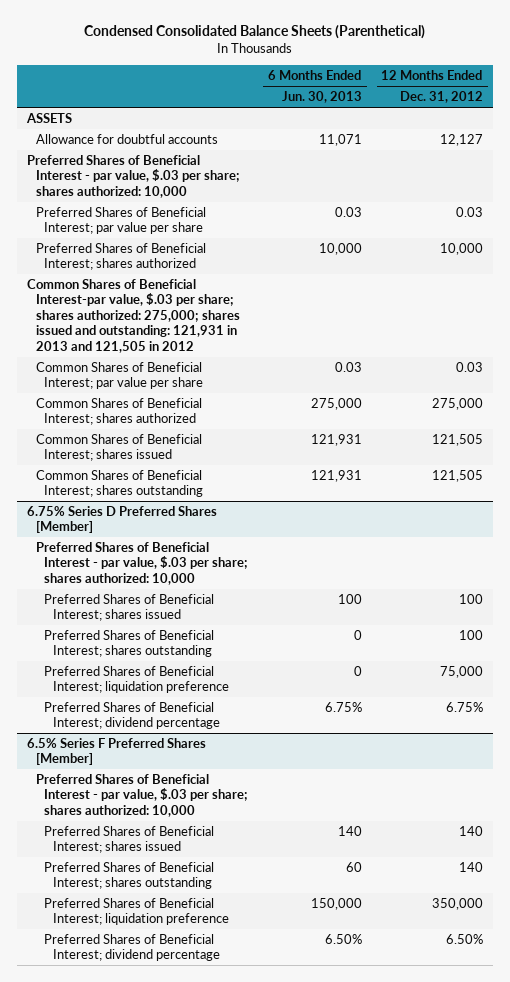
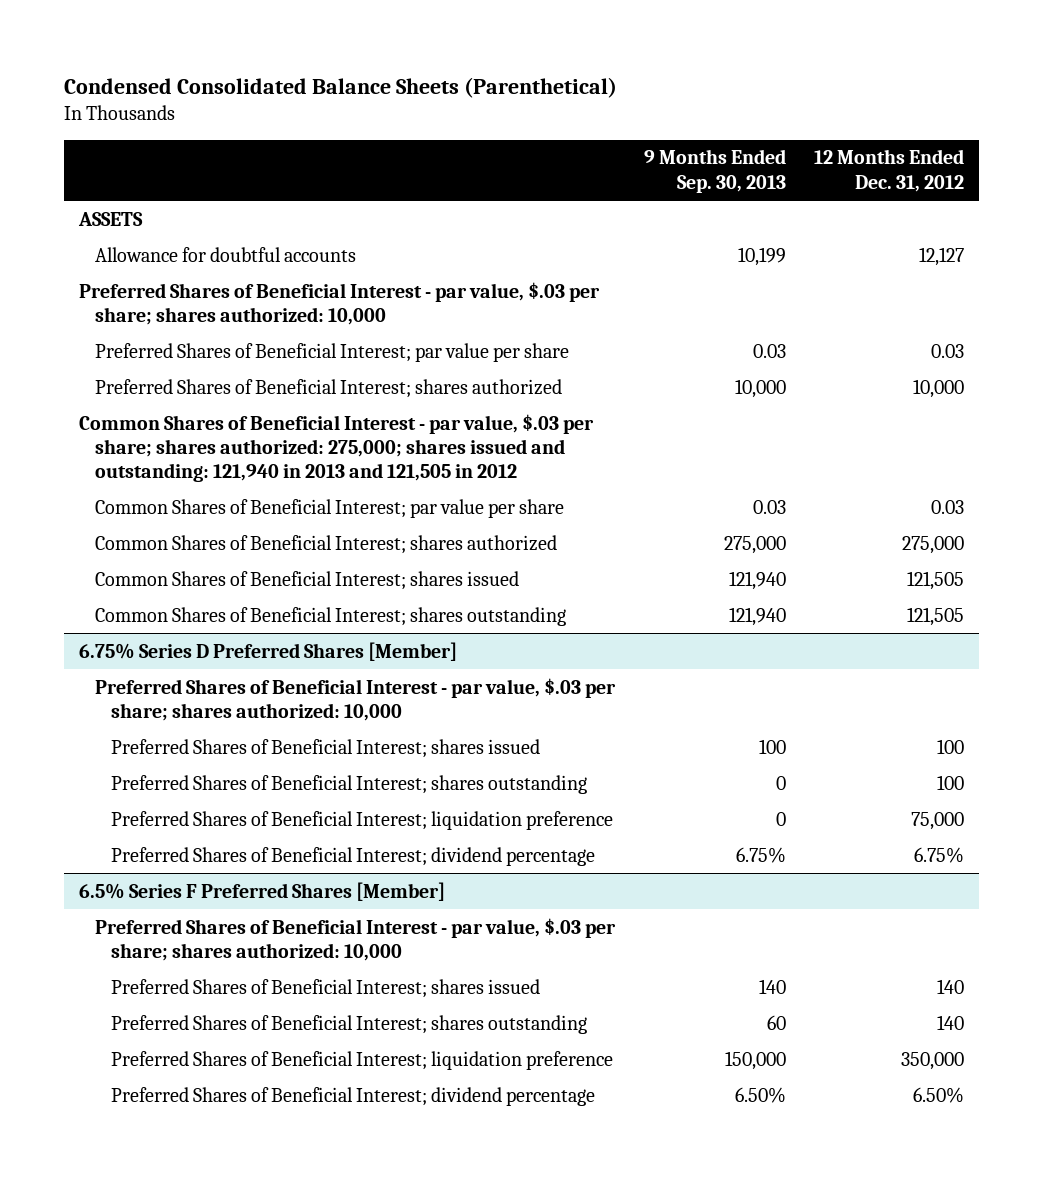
- | 6 Months Ended Jun. 30, 2013 | 12 Months Ended Dec. 31, 2012
+ | 9 Months Ended Sep. 30, 2013 | 12 Months Ended Dec. 31, 2012
- Common Shares of Beneficial Interest-par value, $.03 per share; shares authorized: 275,000; shares issued and outstanding: 121,931 in 2013 and 121,505 in 2012
+ Common Shares of Beneficial Interest - par value, $.03 per share; shares authorized: 275,000; shares issued and outstanding: 121,940 in 2013 and 121,505 in 2012

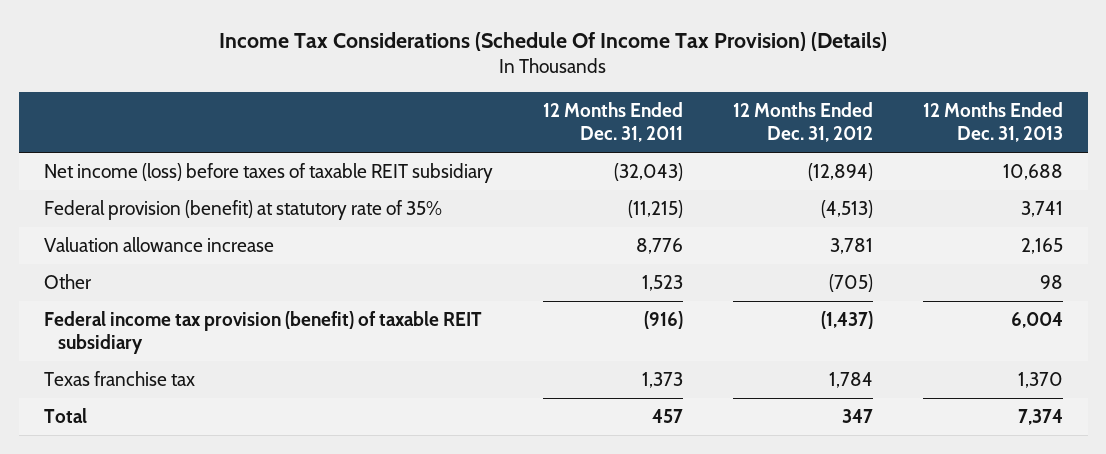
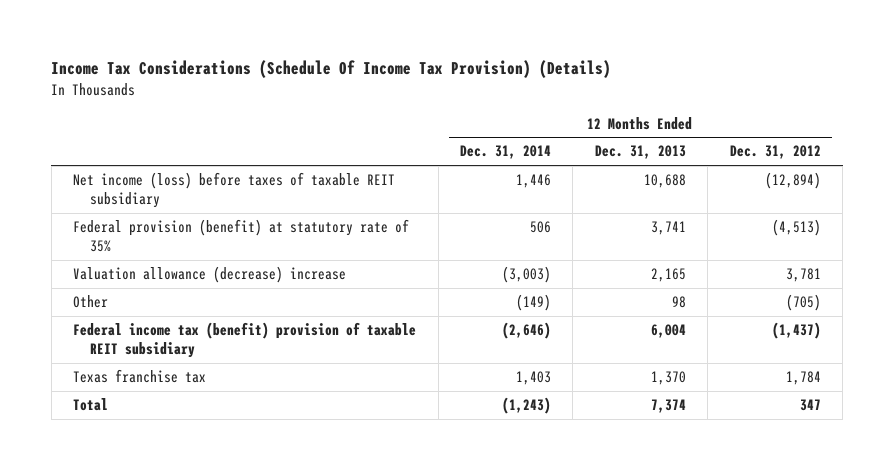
- | 12 Months Ended Dec. 31, 2011 | 12 Months Ended Dec. 31, 2012 | 12 Months Ended Dec. 31, 2013
+ | 12 Months Ended Dec. 31, 2014 | 12 Months Ended Dec. 31, 2013 | 12 Months Ended Dec. 31, 2012
- Valuation allowance increase | 8,776 | 3,781 | 2,165
+ Valuation allowance (decrease) increase | (3,003) | 2,165 | 3,781
- Federal income tax provision (benefit) of taxable REIT subsidiary | (916) | (1,437) | 6,004
+ Federal income tax (benefit) provision of taxable REIT subsidiary | (2,646) | 6,004 | (1,437)

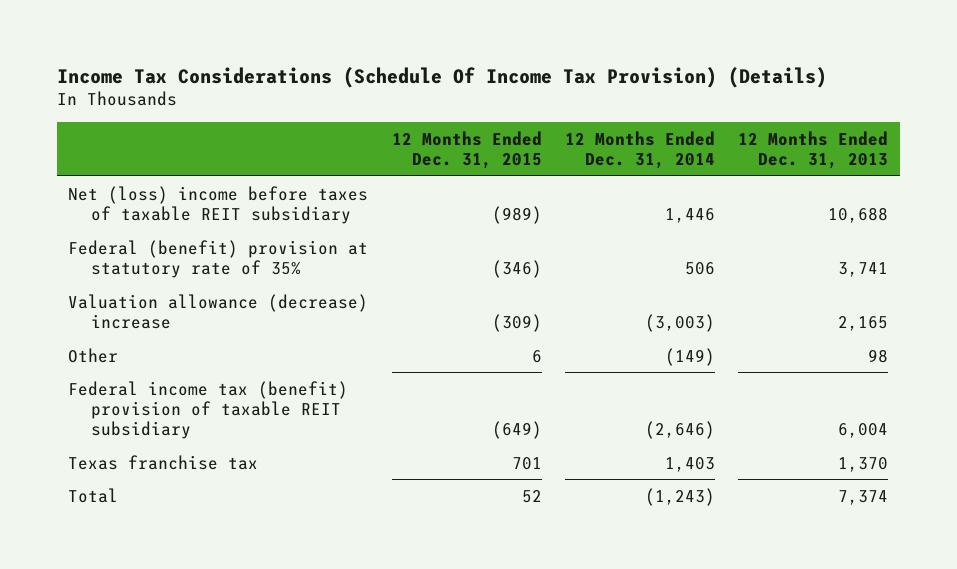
- | 12 Months Ended Dec. 31, 2014 | 12 Months Ended Dec. 31, 2013 | 12 Months Ended Dec. 31, 2012
+ | 12 Months Ended Dec. 31, 2015 | 12 Months Ended Dec. 31, 2014 | 12 Months Ended Dec. 31, 2013
- Net income (loss) before taxes of taxable REIT subsidiary | 1,446 | 10,688 | (12,894)
- Federal provision (benefit) at statutory rate of 35% | 506 | 3,741 | (4,513)
+ Net (loss) income before taxes of taxable REIT subsidiary | (989) | 1,446 | 10,688
+ Federal (benefit) provision at statutory rate of 35% | (346) | 506 | 3,741

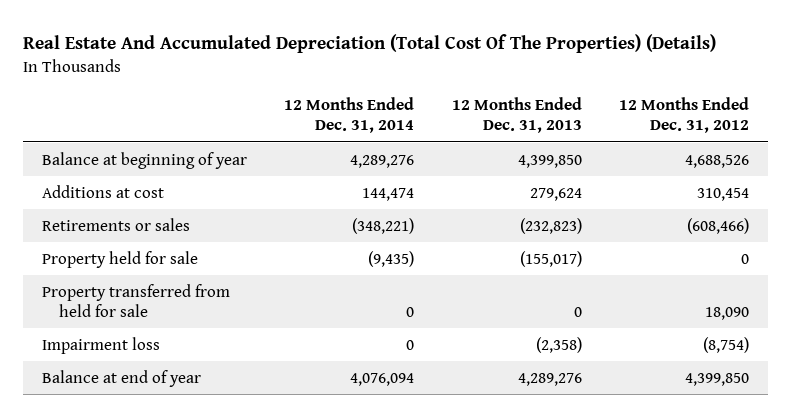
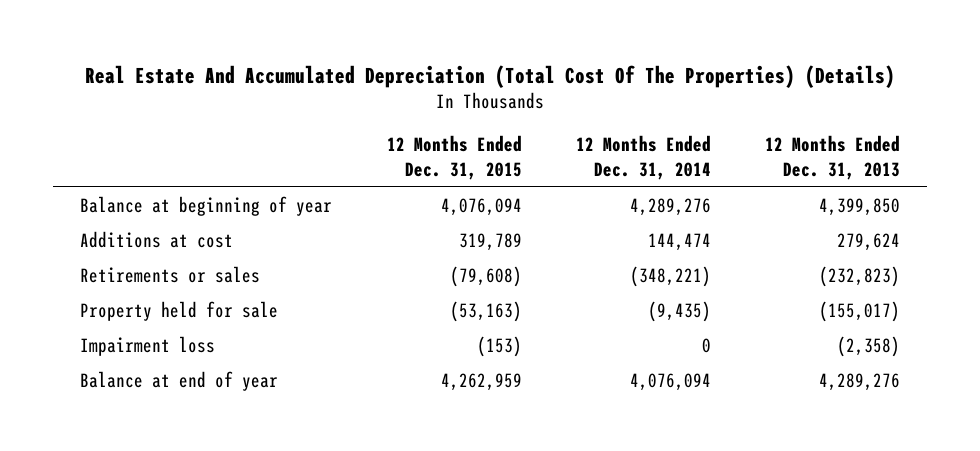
- | 12 Months Ended Dec. 31, 2014 | 12 Months Ended Dec. 31, 2013 | 12 Months Ended Dec. 31, 2012
+ | 12 Months Ended Dec. 31, 2015 | 12 Months Ended Dec. 31, 2014 | 12 Months Ended Dec. 31, 2013
- Property transferred from held for sale | 0 | 0 | 18,090

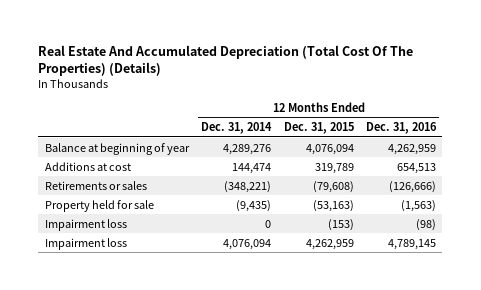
- | 12 Months Ended Dec. 31, 2015 | 12 Months Ended Dec. 31, 2014 | 12 Months Ended Dec. 31, 2013
+ | 12 Months Ended Dec. 31, 2014 | 12 Months Ended Dec. 31, 2015 | 12 Months Ended Dec. 31, 2016
- Balance at end of year | 4,262,959 | 4,076,094 | 4,289,276
+ Impairment loss | 4,076,094 | 4,262,959 | 4,789,145

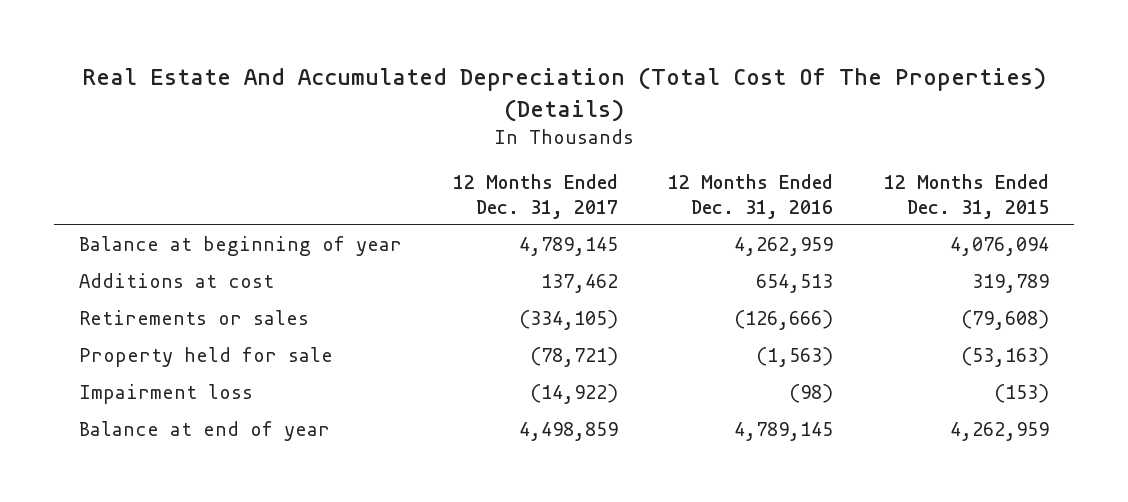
- | 12 Months Ended Dec. 31, 2014 | 12 Months Ended Dec. 31, 2015 | 12 Months Ended Dec. 31, 2016
+ | 12 Months Ended Dec. 31, 2017 | 12 Months Ended Dec. 31, 2016 | 12 Months Ended Dec. 31, 2015
- Impairment loss | 4,076,094 | 4,262,959 | 4,789,145
+ Balance at end of year | 4,498,859 | 4,789,145 | 4,262,959

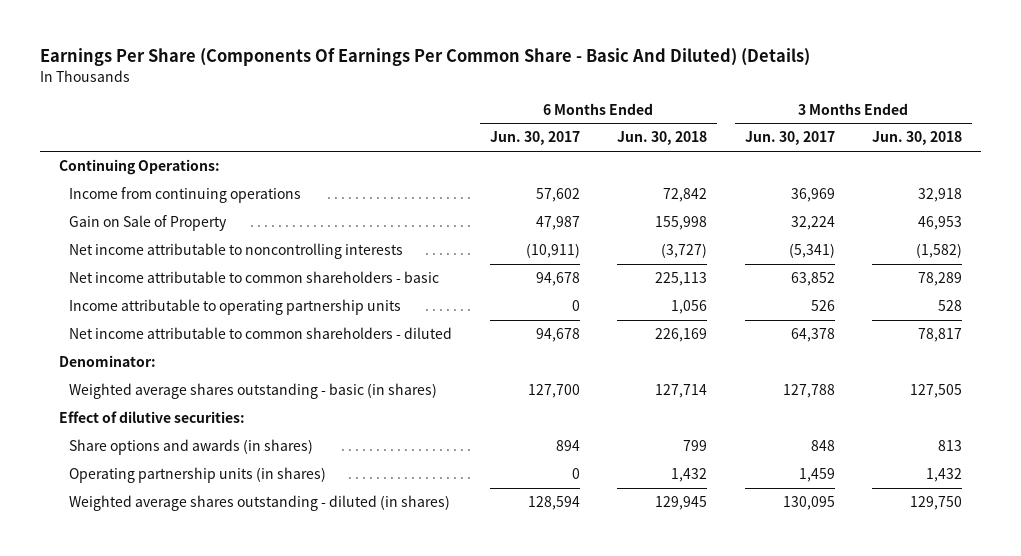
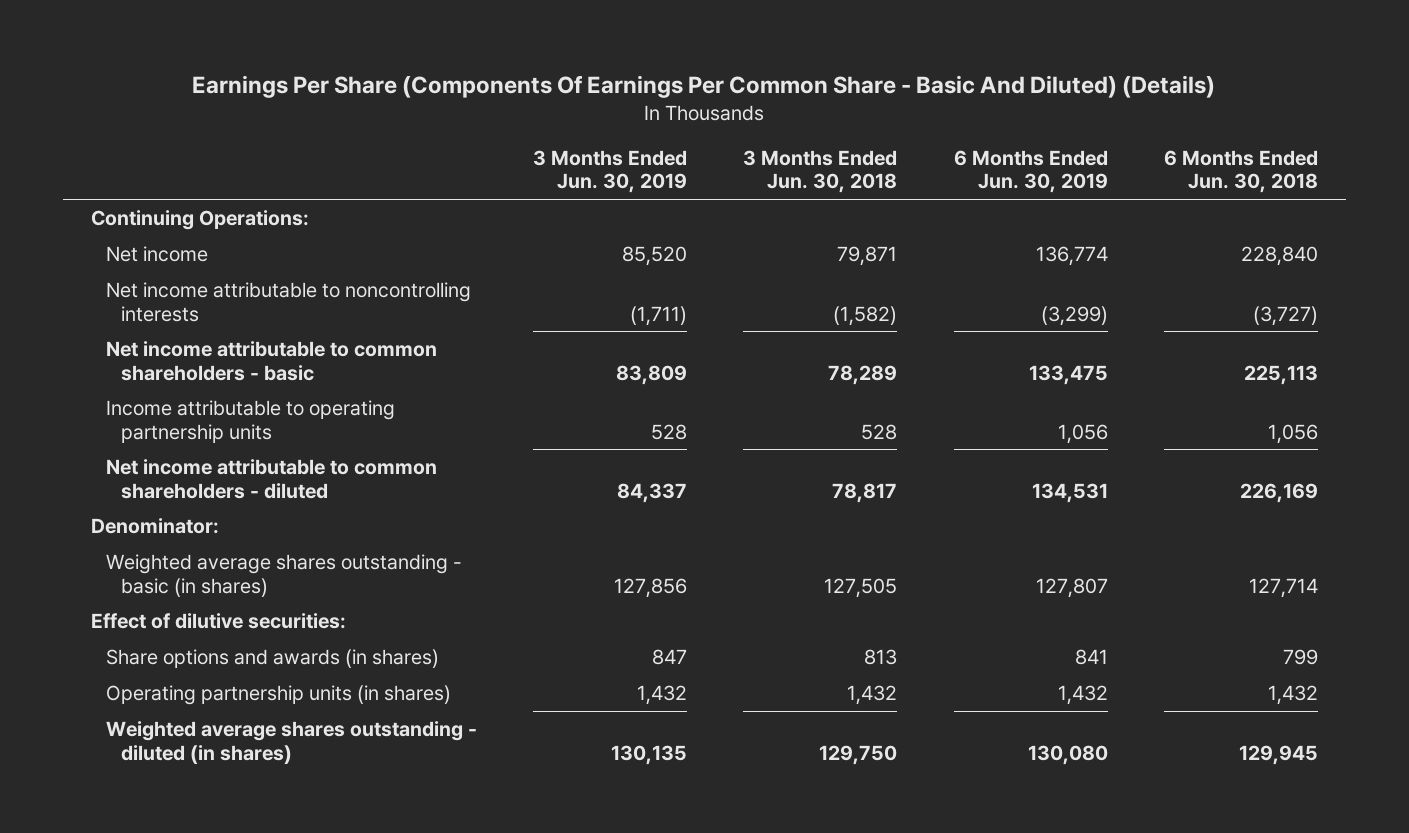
- | 6 Months Ended Jun. 30, 2017 | 6 Months Ended Jun. 30, 2018 | 3 Months Ended Jun. 30, 2017 | 3 Months Ended Jun. 30, 2018
+ | 3 Months Ended Jun. 30, 2019 | 3 Months Ended Jun. 30, 2018 | 6 Months Ended Jun. 30, 2019 | 6 Months Ended Jun. 30, 2018
- Income from continuing operations | 57,602 | 72,842 | 36,969 | 32,918
- Gain on Sale of Property | 47,987 | 155,998 | 32,224 | 46,953
+ Net income | 85,520 | 79,871 | 136,774 | 228,840

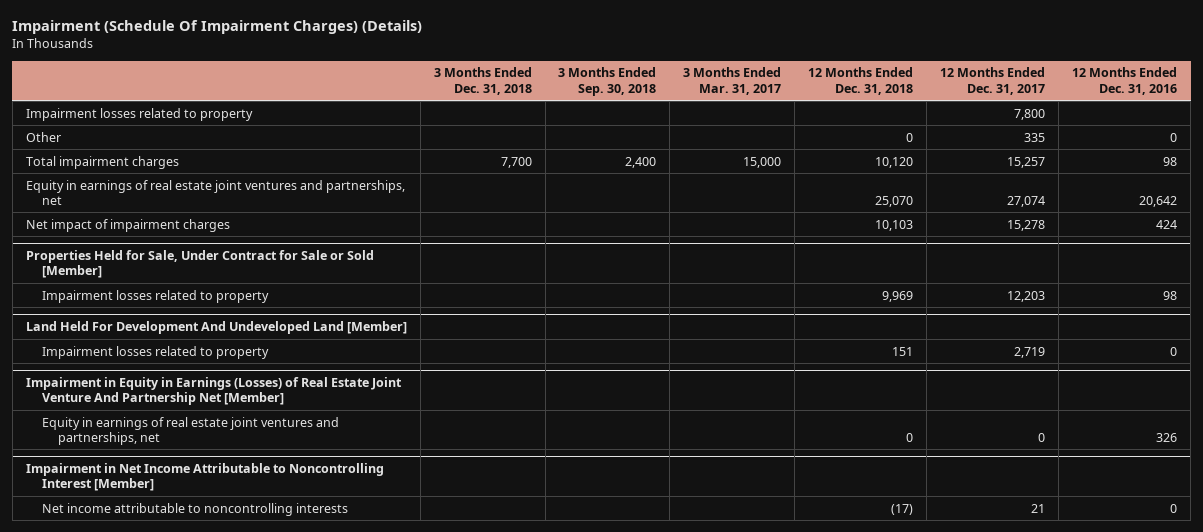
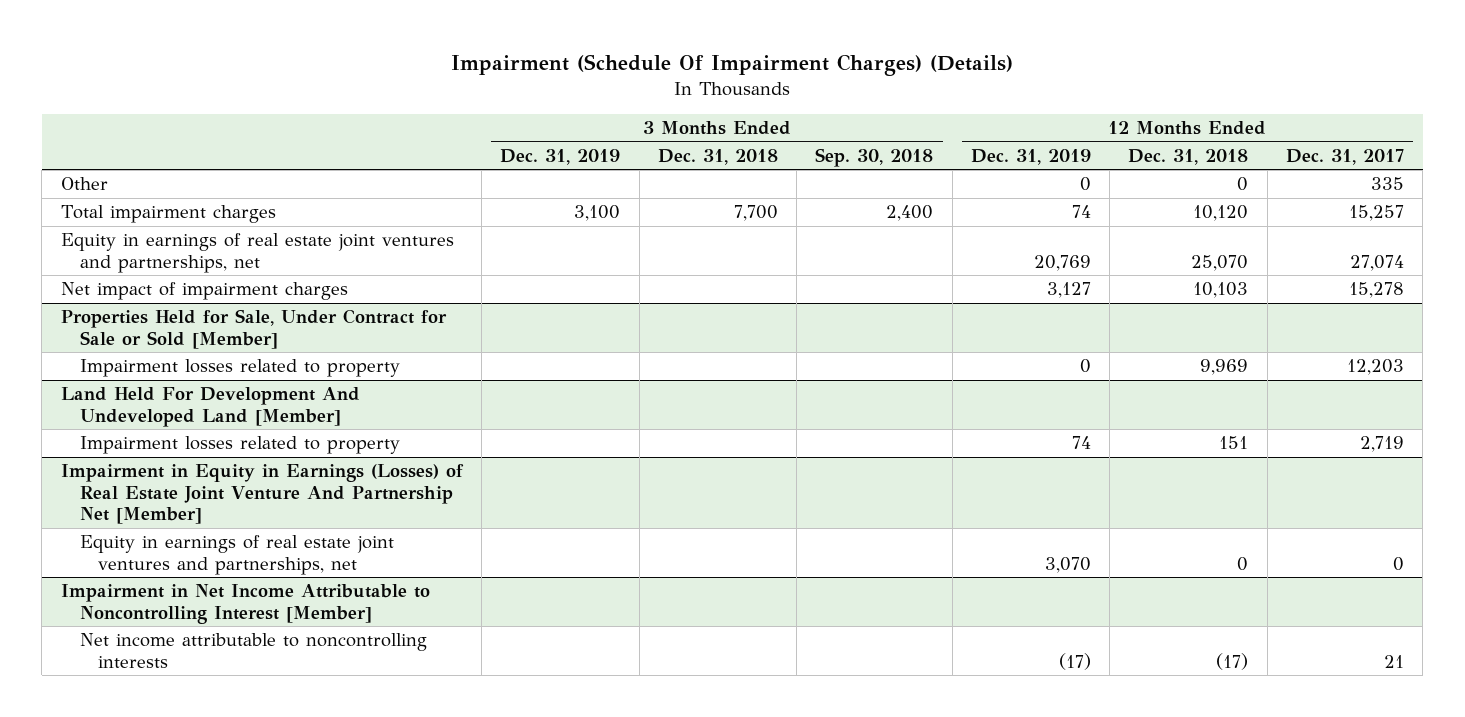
- | 3 Months Ended Dec. 31, 2018 | 3 Months Ended Sep. 30, 2018 | 3 Months Ended Mar. 31, 2017 | 12 Months Ended Dec. 31, 2018 | 12 Months Ended Dec. 31, 2017 | 12 Months Ended Dec. 31, 2016
+ | 3 Months Ended Dec. 31, 2019 | 3 Months Ended Dec. 31, 2018 | 3 Months Ended Sep. 30, 2018 | 12 Months Ended Dec. 31, 2019 | 12 Months Ended Dec. 31, 2018 | 12 Months Ended Dec. 31, 2017
- Impairment losses related to property | | | | | 7,800 |

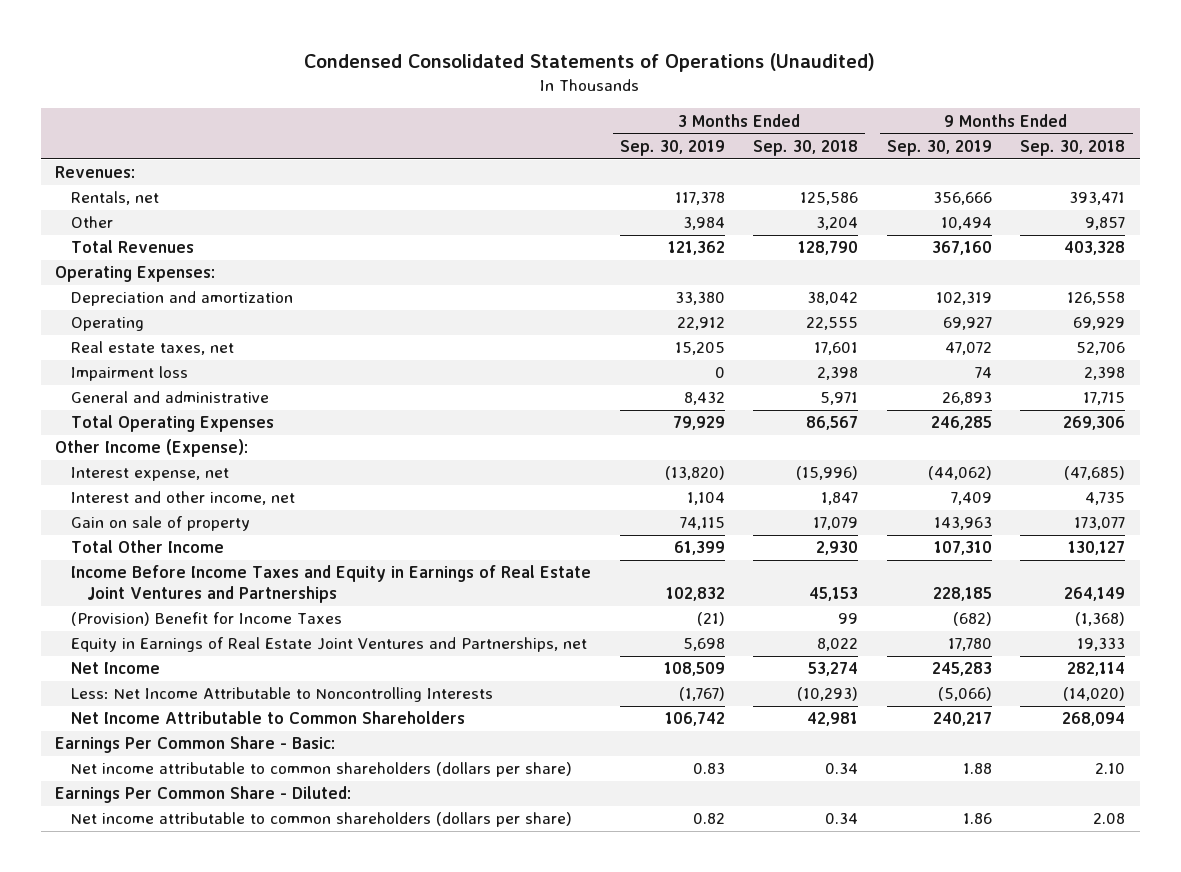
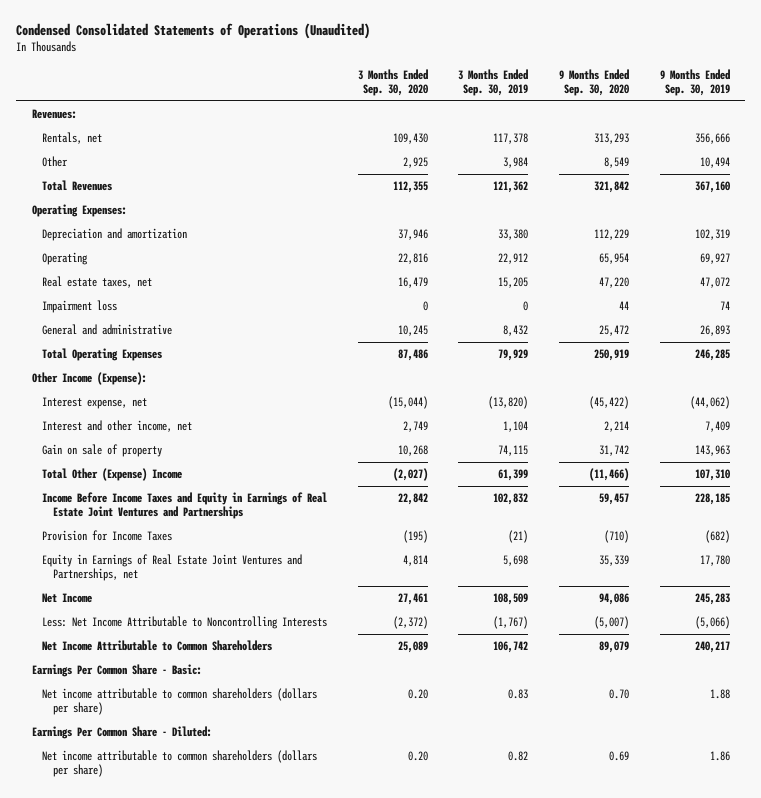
- | 3 Months Ended Sep. 30, 2019 | 3 Months Ended Sep. 30, 2018 | 9 Months Ended Sep. 30, 2019 | 9 Months Ended Sep. 30, 2018
+ | 3 Months Ended Sep. 30, 2020 | 3 Months Ended Sep. 30, 2019 | 9 Months Ended Sep. 30, 2020 | 9 Months Ended Sep. 30, 2019
- Total Other Income | 61,399 | 2,930 | 107,310 | 130,127
+ Total Other (Expense) Income | (2,027) | 61,399 | (11,466) | 107,310
- (Provision) Benefit for Income Taxes | (21) | 99 | (682) | (1,368)
+ Provision for Income Taxes | (195) | (21) | (710) | (682)

